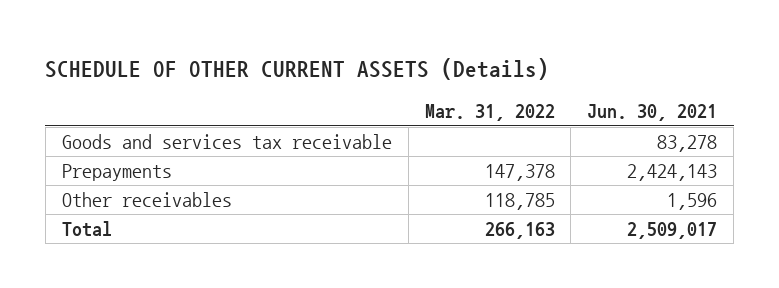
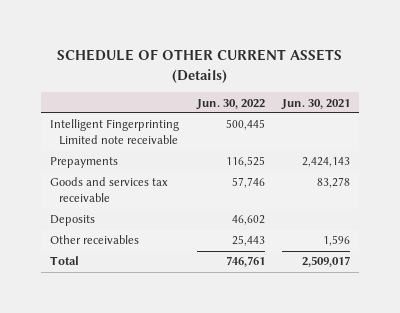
- | Mar. 31, 2022 | Jun. 30, 2021
+ | Jun. 30, 2022 | Jun. 30, 2021
+ Intelligent Fingerprinting Limited note receivable | 500,445 |
moved down: Goods and services tax receivable | 57,746 | 83,278
+ Deposits | 46,602 |

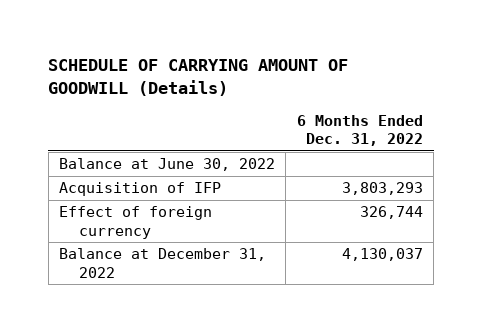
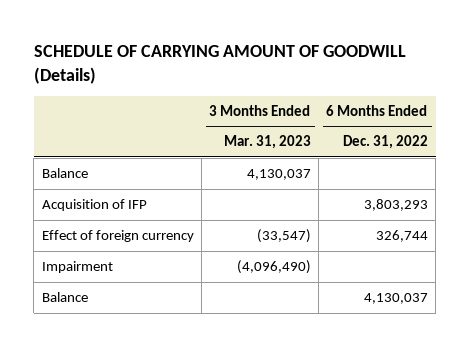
- | 6 Months Ended Dec. 31, 2022
+ | 3 Months Ended Mar. 31, 2023 | 6 Months Ended Dec. 31, 2022
- Balance at June 30, 2022
+ Balance | 4,130,037 |
- Balance at December 31, 2022 | 4,130,037
+ Impairment | (4,096,490) |
+ Balance | | 4,130,037

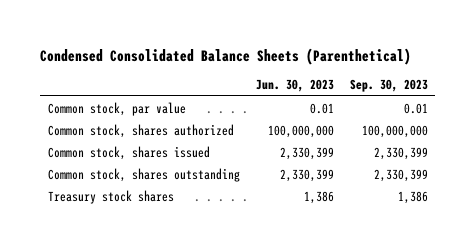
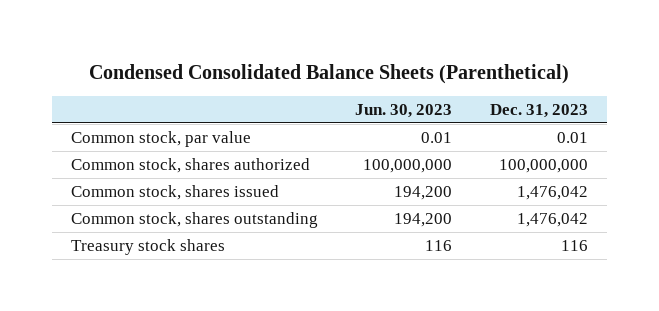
- | Jun. 30, 2023 | Sep. 30, 2023
+ | Jun. 30, 2023 | Dec. 31, 2023
- Common stock, shares issued | 2,330,399 | 2,330,399
- Common stock, shares outstanding | 2,330,399 | 2,330,399
- Treasury stock shares | 1,386 | 1,386
+ Common stock, shares issued | 194,200 | 1,476,042
+ Common stock, shares outstanding | 194,200 | 1,476,042
+ Treasury stock shares | 116 | 116

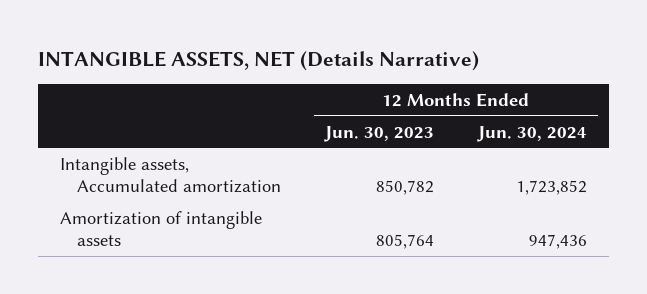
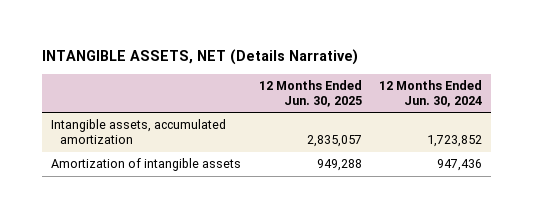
- | 12 Months Ended Jun. 30, 2023 | 12 Months Ended Jun. 30, 2024
+ | 12 Months Ended Jun. 30, 2025 | 12 Months Ended Jun. 30, 2024
- Intangible assets, Accumulated amortization | 850,782 | 1,723,852
+ Intangible assets, accumulated amortization | 2,835,057 | 1,723,852

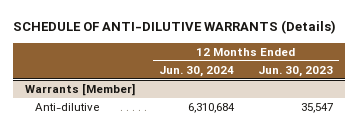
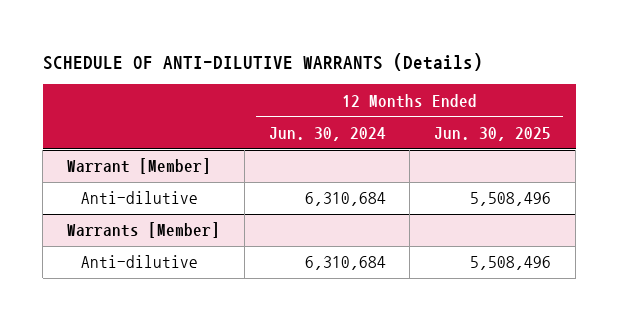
- | 12 Months Ended Jun. 30, 2024 | 12 Months Ended Jun. 30, 2023
+ | 12 Months Ended Jun. 30, 2024 | 12 Months Ended Jun. 30, 2025
+ Warrant [Member]
+ Anti-dilutive | 6,310,684 | 5,508,496

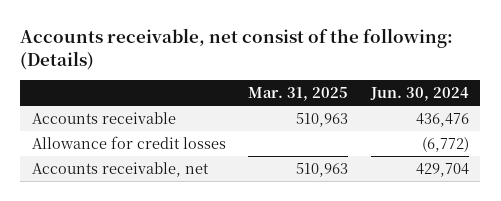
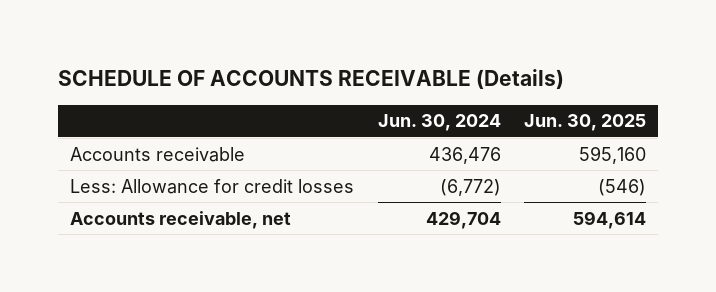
- Accounts receivable, net consist of the following: (Details)
+ SCHEDULE OF ACCOUNTS RECEIVABLE (Details)
- | Mar. 31, 2025 | Jun. 30, 2024
+ | Jun. 30, 2024 | Jun. 30, 2025
- Allowance for credit losses | | (6,772)
+ Less: Allowance for credit losses | (6,772) | (546)

